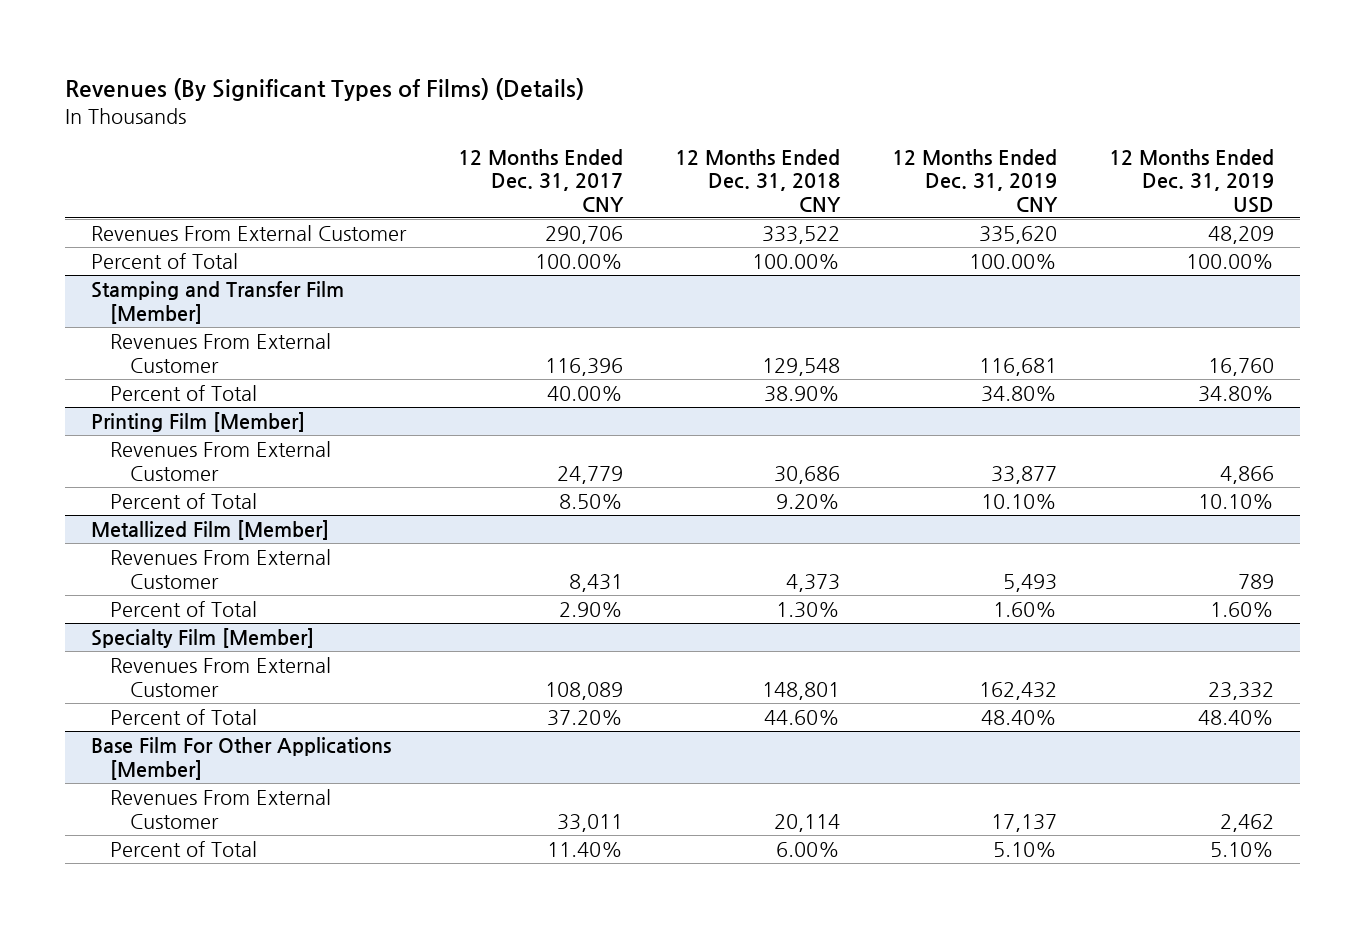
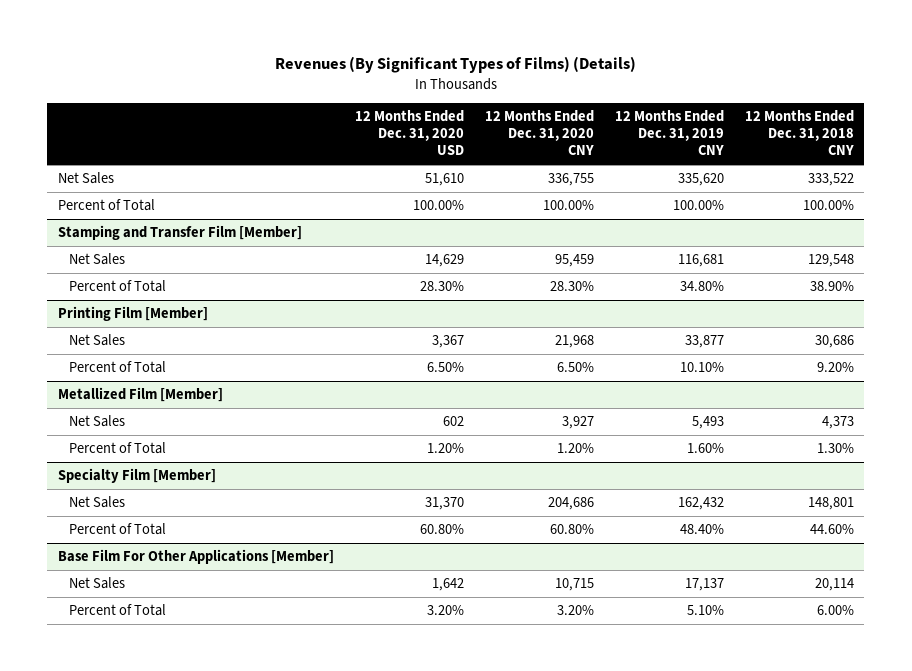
- | 12 Months Ended Dec. 31, 2017 CNY | 12 Months Ended Dec. 31, 2018 CNY | 12 Months Ended Dec. 31, 2019 CNY | 12 Months Ended Dec. 31, 2019 USD
+ | 12 Months Ended Dec. 31, 2020 USD | 12 Months Ended Dec. 31, 2020 CNY | 12 Months Ended Dec. 31, 2019 CNY | 12 Months Ended Dec. 31, 2018 CNY
- Revenues From External Customer | 290,706 | 333,522 | 335,620 | 48,209
+ Net Sales | 51,610 | 336,755 | 335,620 | 333,522
@ Stamping and Transfer Film [Member]
- Revenues From External Customer | 116,396 | 129,548 | 116,681 | 16,760
+ Net Sales | 14,629 | 95,459 | 116,681 | 129,548
@ Printing Film [Member]
- Revenues From External Customer | 24,779 | 30,686 | 33,877 | 4,866
+ Net Sales | 3,367 | 21,968 | 33,877 | 30,686
@ Metallized Film [Member]
- Revenues From External Customer | 8,431 | 4,373 | 5,493 | 789
+ Net Sales | 602 | 3,927 | 5,493 | 4,373
@ Specialty Film [Member]
- Revenues From External Customer | 108,089 | 148,801 | 162,432 | 23,332
+ Net Sales | 31,370 | 204,686 | 162,432 | 148,801
@ Base Film For Other Applications [Member]
- Revenues From External Customer | 33,011 | 20,114 | 17,137 | 2,462
+ Net Sales | 1,642 | 10,715 | 17,137 | 20,114

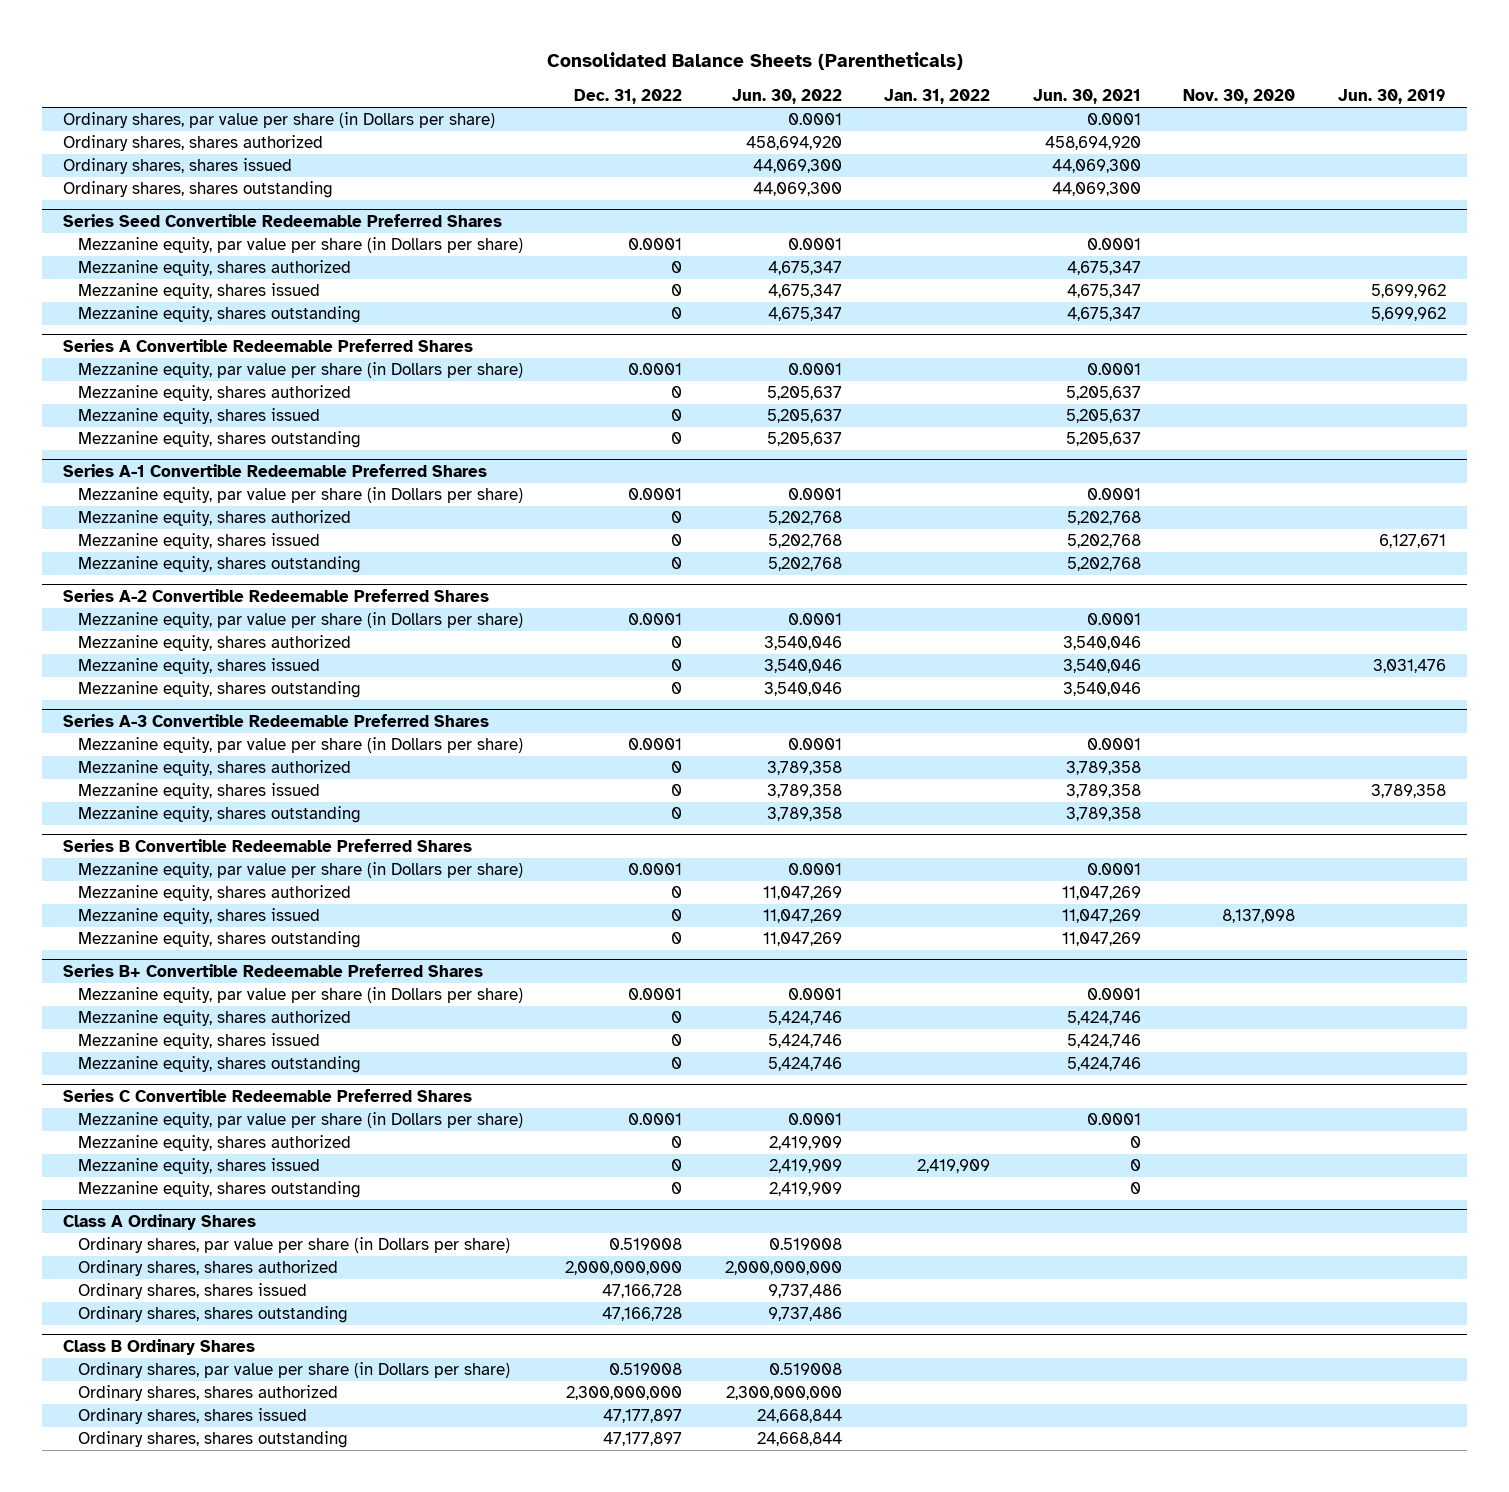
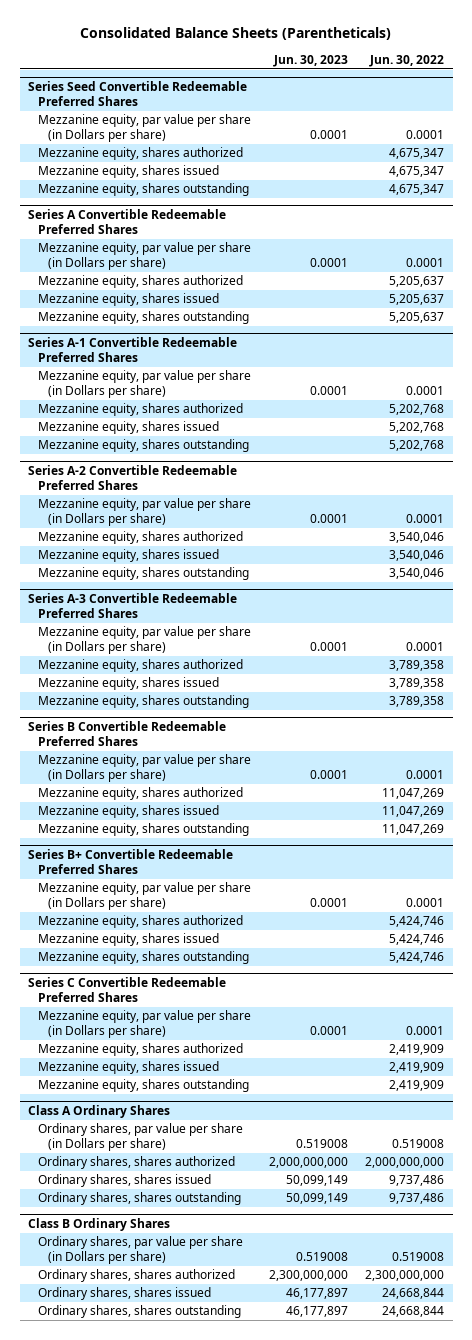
- | Dec. 31, 2022 | Jun. 30, 2022 | Jan. 31, 2022 | Jun. 30, 2021 | Nov. 30, 2020 | Jun. 30, 2019
+ | Jun. 30, 2023 | Jun. 30, 2022
- Ordinary shares, par value per share (in Dollars per share) | | 0.0001 | | 0.0001 | |
- Ordinary shares, shares authorized | | 458,694,920 | | 458,694,920 | |
- Ordinary shares, shares issued | | 44,069,300 | | 44,069,300 | |
- Ordinary shares, shares outstanding | | 44,069,300 | | 44,069,300 | |

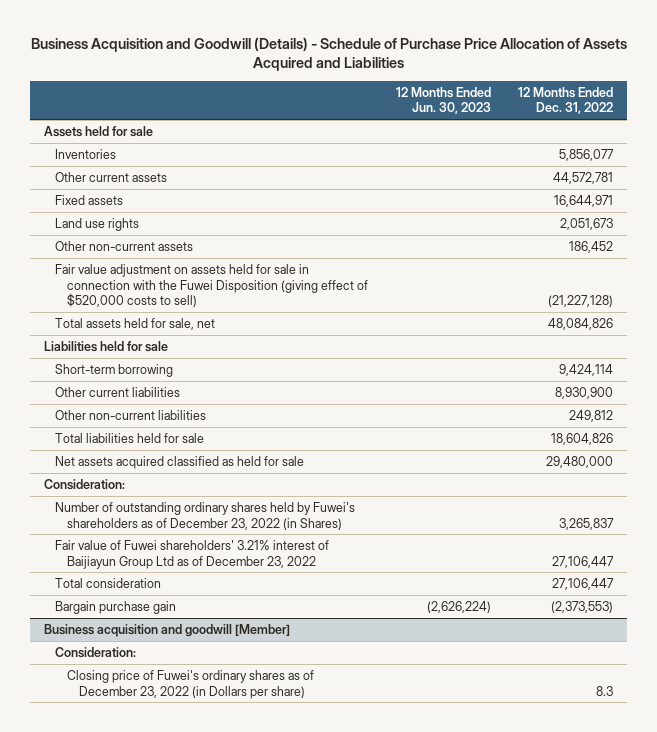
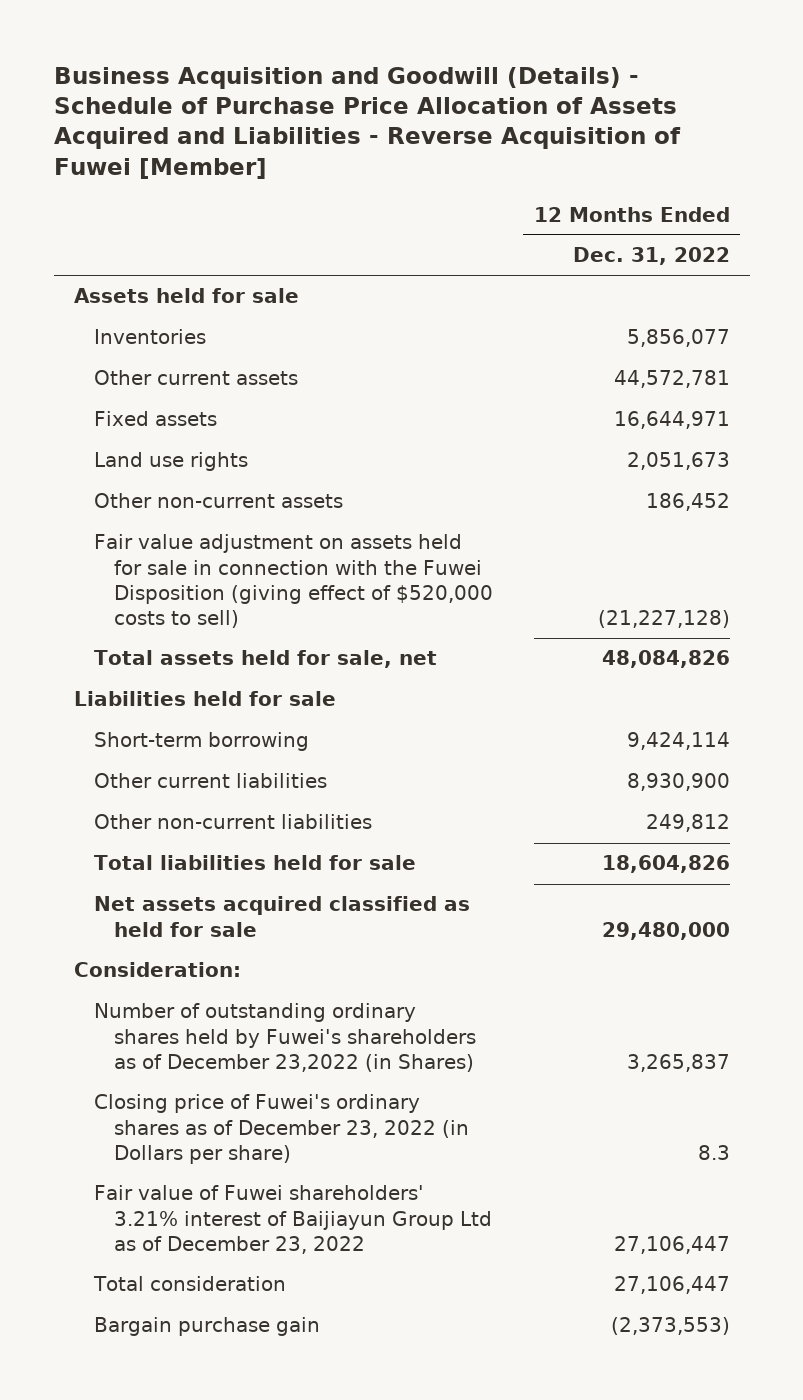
- Business Acquisition and Goodwill (Details) - Schedule of Purchase Price Allocation of Assets Acquired and Liabilities
+ Business Acquisition and Goodwill (Details) - Schedule of Purchase Price Allocation of Assets Acquired and Liabilities - Reverse Acquisition of Fuwei [Member]
- | 12 Months Ended Jun. 30, 2023 | 12 Months Ended Dec. 31, 2022
+ | 12 Months Ended Dec. 31, 2022
- Number of outstanding ordinary shares held by Fuwei's shareholders as of December 23, 2022 (in Shares) | | 3,265,837
+ Number of outstanding ordinary shares held by Fuwei's shareholders as of December 23,2022 (in Shares) | 3,265,837
+ Closing price of Fuwei's ordinary shares as of December 23, 2022 (in Dollars per share) | 8.3
- Business acquisition and goodwill [Member]
- Consideration:
- Closing price of Fuwei's ordinary shares as of December 23, 2022 (in Dollars per share) | | 8.3

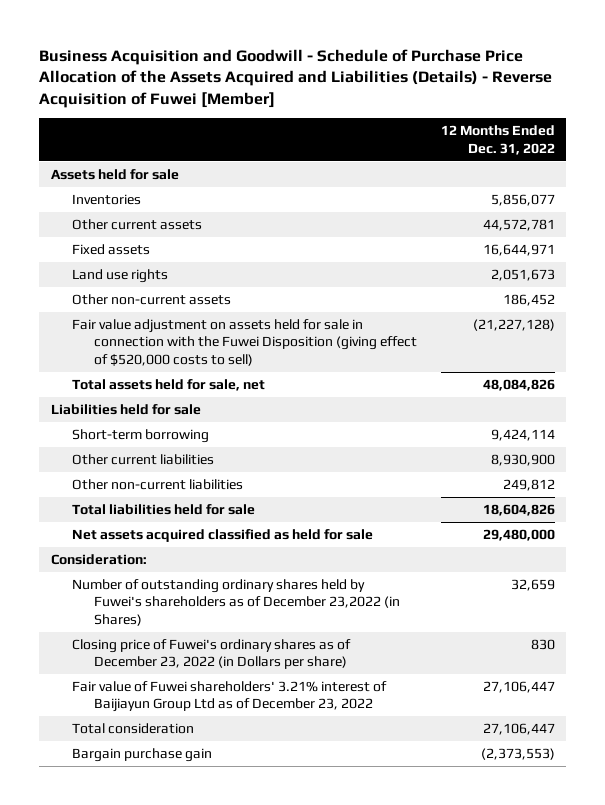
- Business Acquisition and Goodwill (Details) - Schedule of Purchase Price Allocation of Assets Acquired and Liabilities - Reverse Acquisition of Fuwei [Member]
+ Business Acquisition and Goodwill - Schedule of Purchase Price Allocation of the Assets Acquired and Liabilities (Details) - Reverse Acquisition of Fuwei [Member]
- Number of outstanding ordinary shares held by Fuwei's shareholders as of December 23,2022 (in Shares) | 3,265,837
- Closing price of Fuwei's ordinary shares as of December 23, 2022 (in Dollars per share) | 8.3
+ Number of outstanding ordinary shares held by Fuwei's shareholders as of December 23,2022 (in Shares) | 32,659
+ Closing price of Fuwei's ordinary shares as of December 23, 2022 (in Dollars per share) | 830

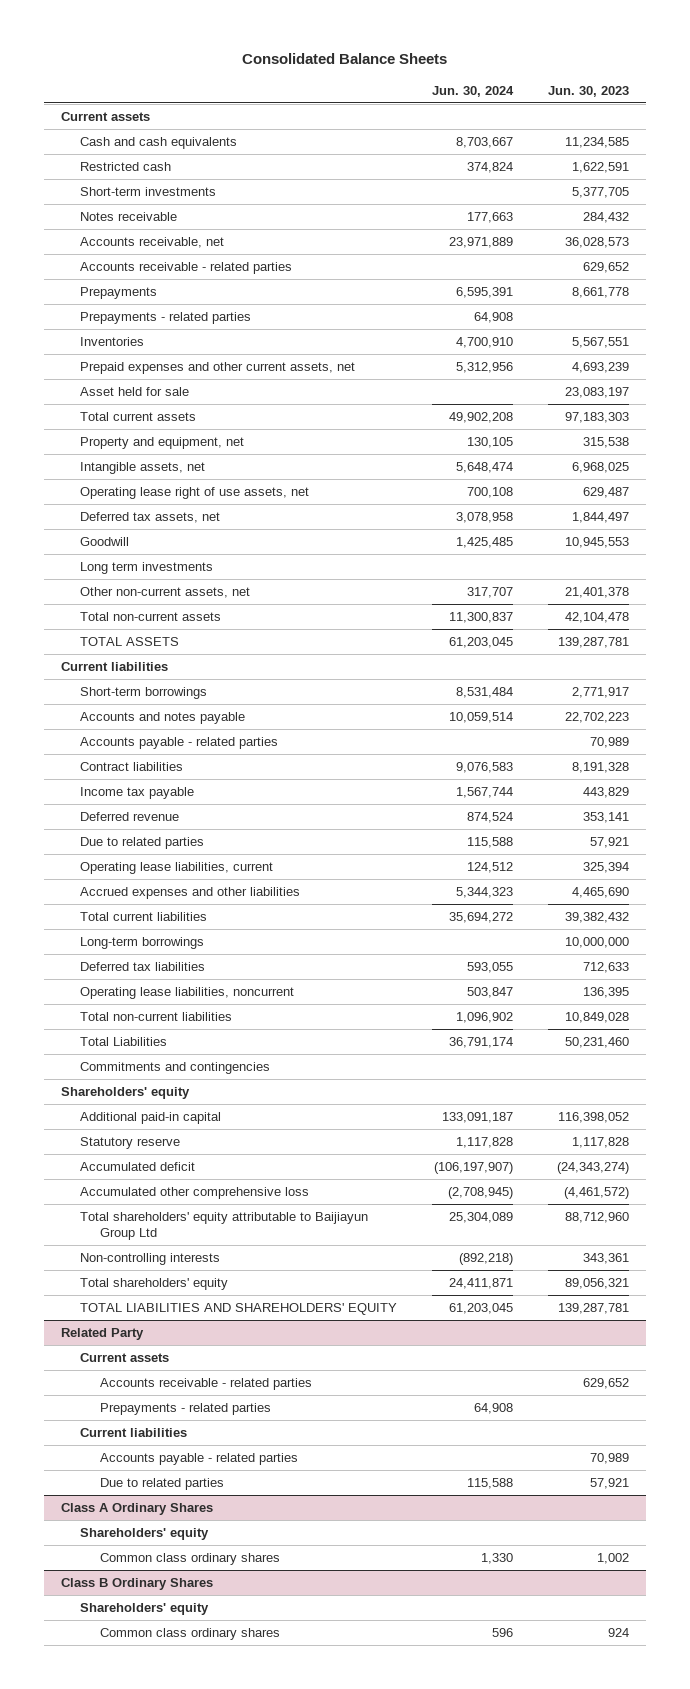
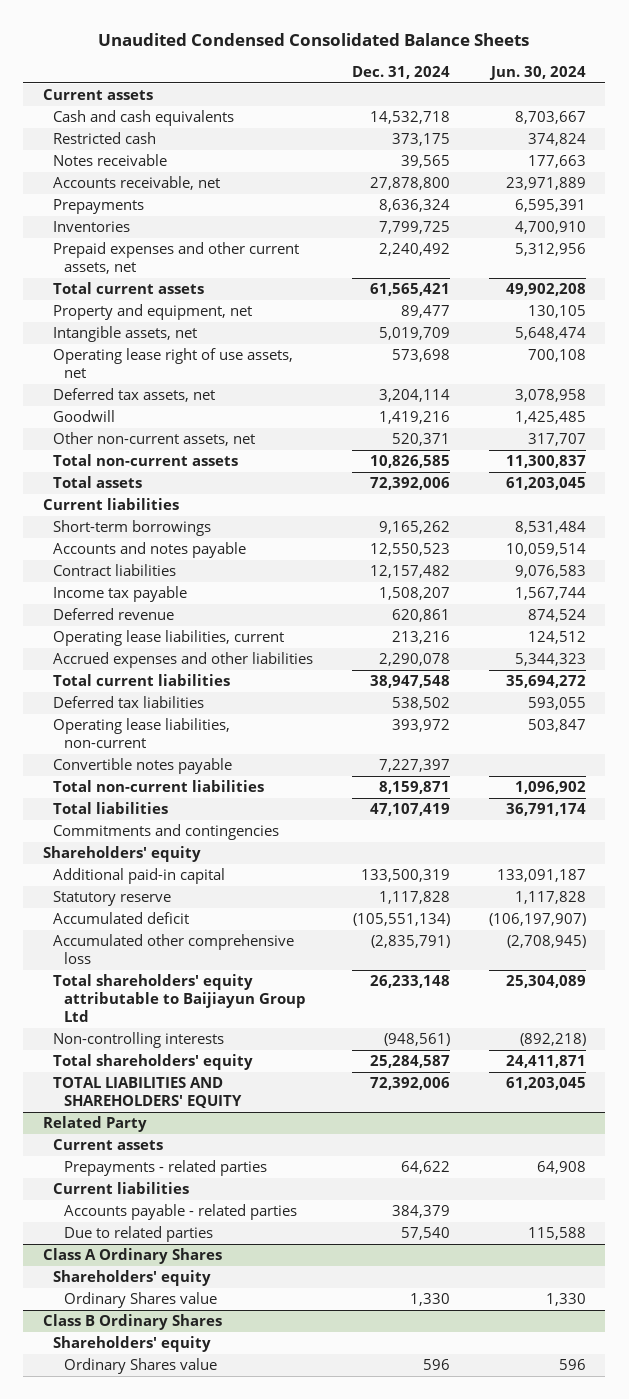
- Consolidated Balance Sheets
+ Unaudited Condensed Consolidated Balance Sheets
- | Jun. 30, 2024 | Jun. 30, 2023
+ | Dec. 31, 2024 | Jun. 30, 2024
- Short-term investments | | 5,377,705
- Accounts receivable - related parties | | 629,652
- Prepayments - related parties | 64,908 |
- Asset held for sale | | 23,083,197
- Long term investments
- TOTAL ASSETS | 61,203,045 | 139,287,781
+ Total assets | 72,392,006 | 61,203,045
- Accounts payable - related parties | | 70,989
- Due to related parties | 115,588 | 57,921
- Long-term borrowings | | 10,000,000
- Operating lease liabilities, noncurrent | 503,847 | 136,395
+ Operating lease liabilities, non-current | 393,972 | 503,847
+ Convertible notes payable | 7,227,397 |
- Total Liabilities | 36,791,174 | 50,231,460
+ Total liabilities | 47,107,419 | 36,791,174
@ Related Party
- Accounts receivable - related parties | | 629,652
@ Class A Ordinary Shares
- Common class ordinary shares | 1,330 | 1,002
+ Ordinary Shares value | 1,330 | 1,330
@ Class B Ordinary Shares
- Common class ordinary shares | 596 | 924
+ Ordinary Shares value | 596 | 596

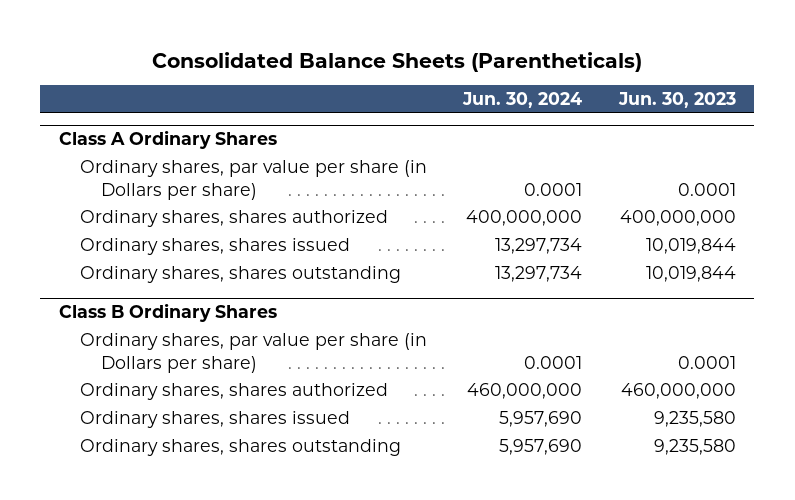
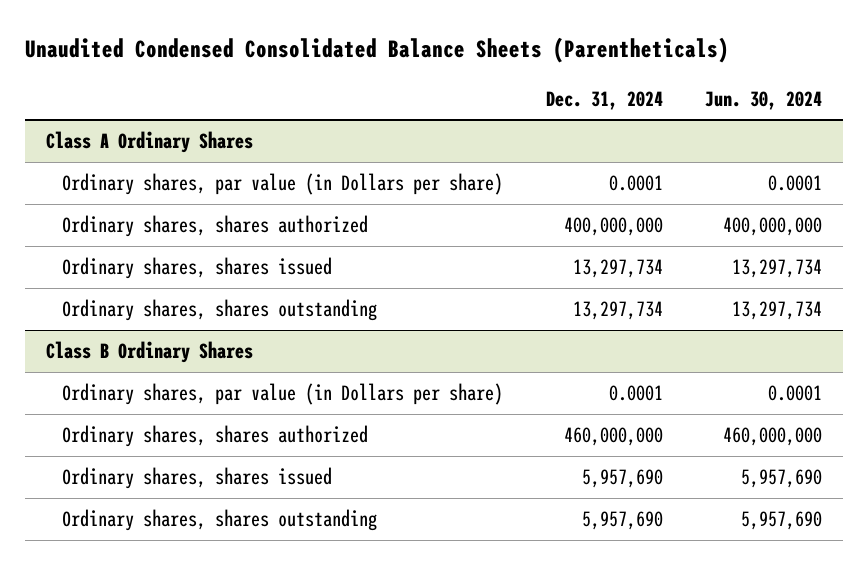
- Consolidated Balance Sheets (Parentheticals)
+ Unaudited Condensed Consolidated Balance Sheets (Parentheticals)
- | Jun. 30, 2024 | Jun. 30, 2023
+ | Dec. 31, 2024 | Jun. 30, 2024
@ Class A Ordinary Shares
- Ordinary shares, par value per share (in Dollars per share) | 0.0001 | 0.0001
+ Ordinary shares, par value (in Dollars per share) | 0.0001 | 0.0001
@ Class B Ordinary Shares
- Ordinary shares, par value per share (in Dollars per share) | 0.0001 | 0.0001
+ Ordinary shares, par value (in Dollars per share) | 0.0001 | 0.0001

